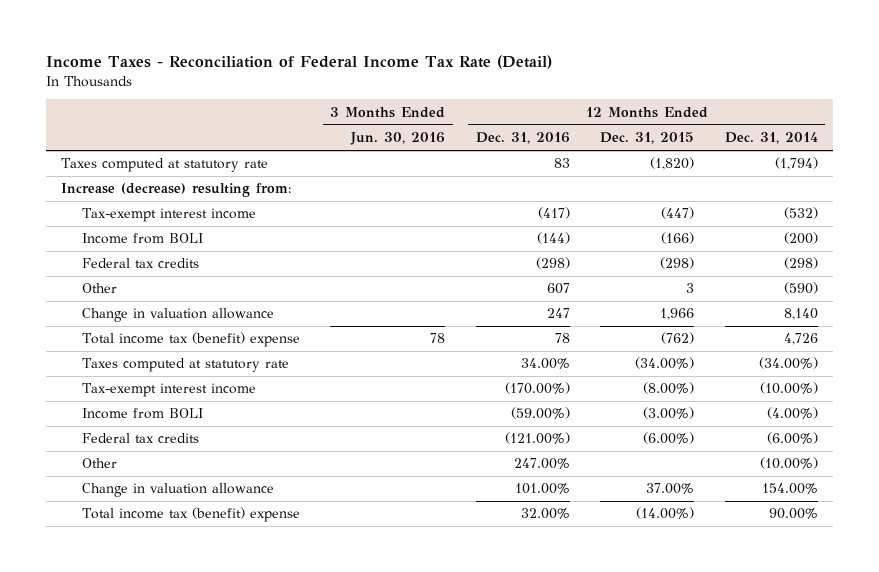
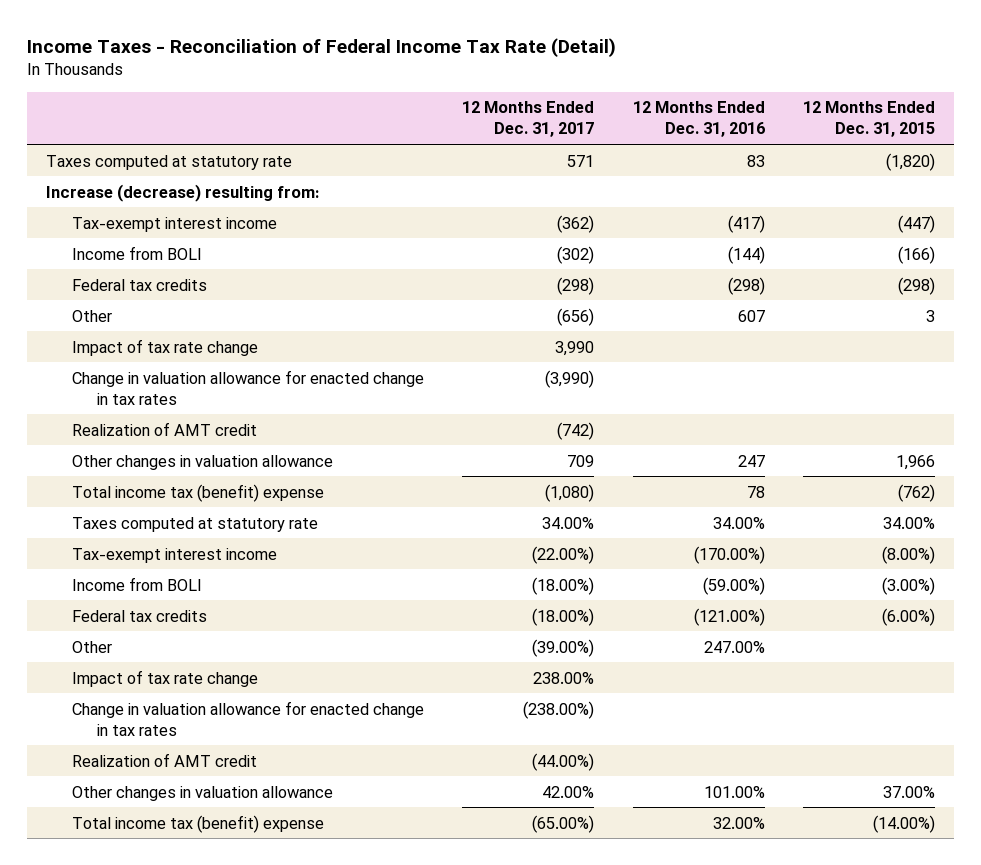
- | 3 Months Ended Jun. 30, 2016 | 12 Months Ended Dec. 31, 2016 | 12 Months Ended Dec. 31, 2015 | 12 Months Ended Dec. 31, 2014
+ | 12 Months Ended Dec. 31, 2017 | 12 Months Ended Dec. 31, 2016 | 12 Months Ended Dec. 31, 2015
- Change in valuation allowance | | 247 | 1,966 | 8,140
+ Impact of tax rate change | 3,990 | |
+ Change in valuation allowance for enacted change in tax rates | (3,990) | |
+ Realization of AMT credit | (742) | |
+ Other changes in valuation allowance | 709 | 247 | 1,966
- Taxes computed at statutory rate | | 34.00% | (34.00%) | (34.00%)
+ Taxes computed at statutory rate | 34.00% | 34.00% | 34.00%
- Change in valuation allowance | | 101.00% | 37.00% | 154.00%
+ Impact of tax rate change | 238.00% | |
+ Change in valuation allowance for enacted change in tax rates | (238.00%) | |
+ Realization of AMT credit | (44.00%) | |
+ Other changes in valuation allowance | 42.00% | 101.00% | 37.00%

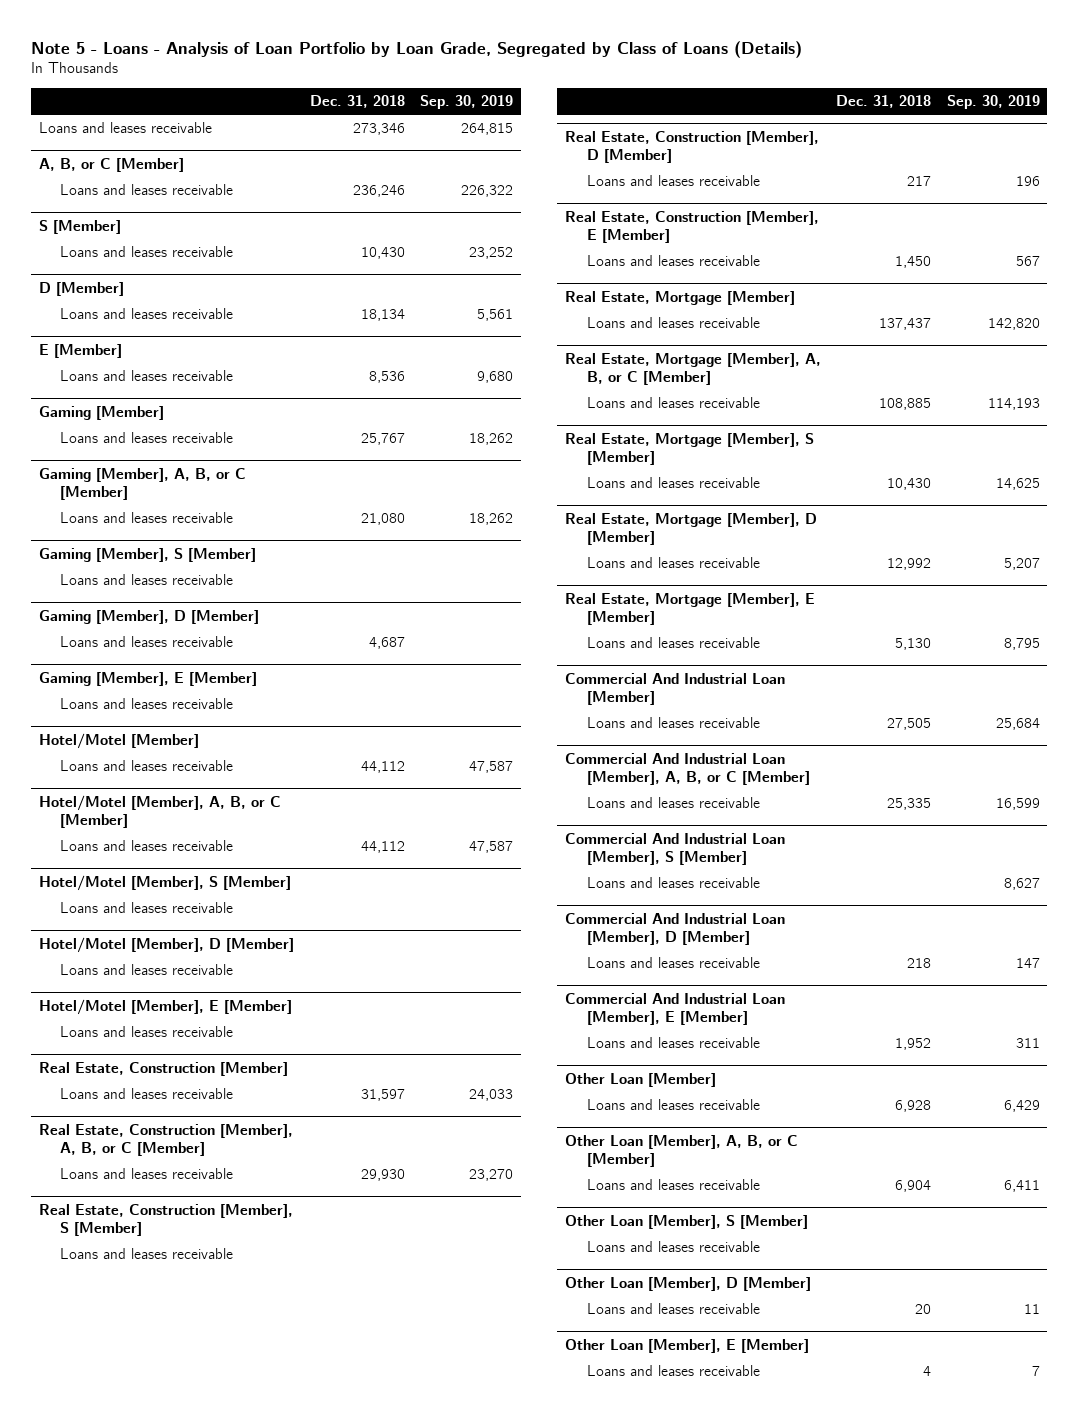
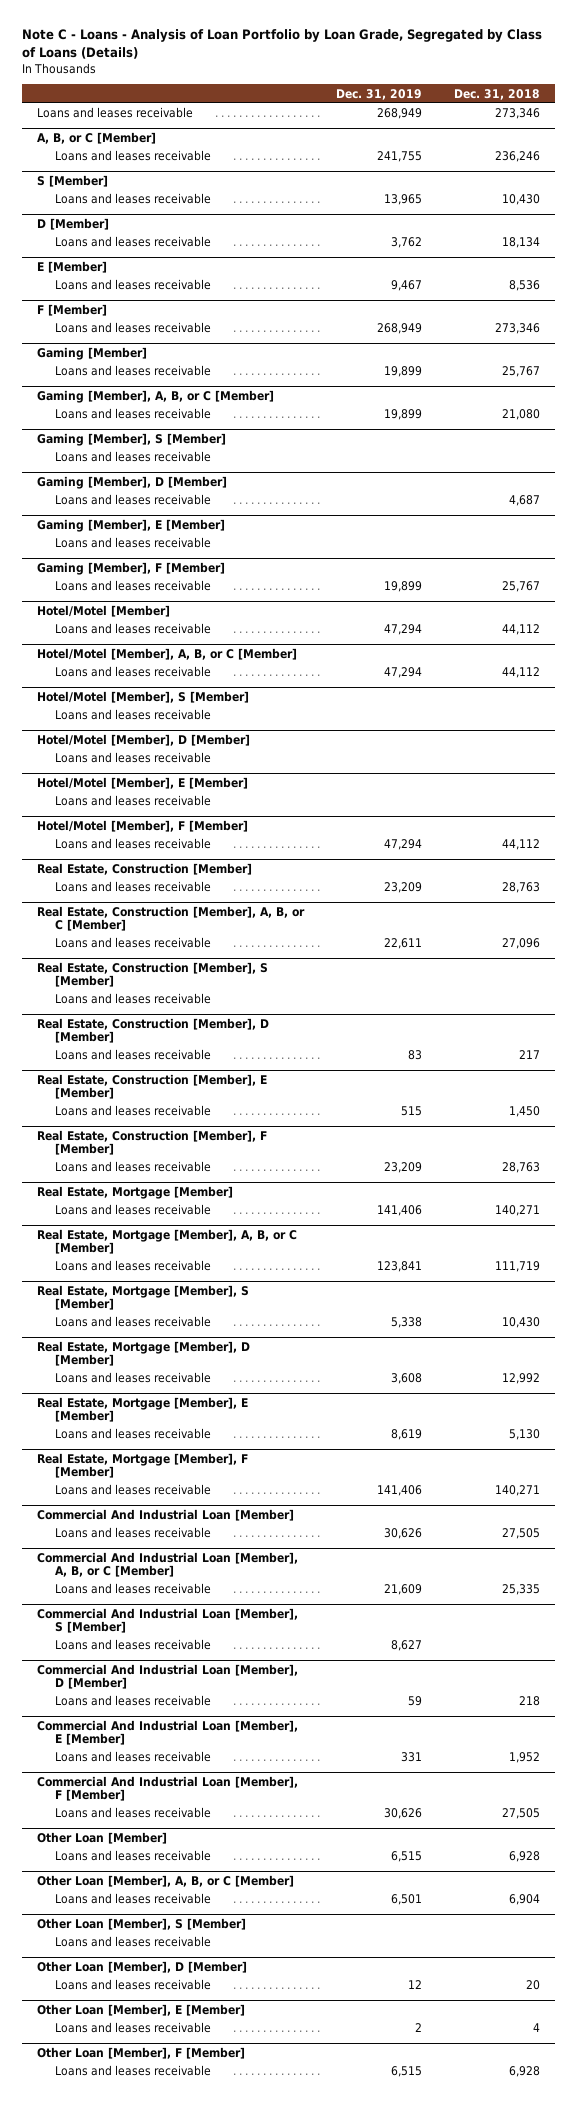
- Note 5 - Loans - Analysis of Loan Portfolio by Loan Grade, Segregated by Class of Loans (Details)
+ Note C - Loans - Analysis of Loan Portfolio by Loan Grade, Segregated by Class of Loans (Details)
- | Dec. 31, 2018 | Sep. 30, 2019
+ | Dec. 31, 2019 | Dec. 31, 2018
+ F [Member]
+ Loans and leases receivable | 268,949 | 273,346
+ Gaming [Member], F [Member]
+ Loans and leases receivable | 19,899 | 25,767
+ Hotel/Motel [Member], F [Member]
+ Loans and leases receivable | 47,294 | 44,112
@ Real Estate, Construction [Member]
- Loans and leases receivable | 31,597 | 24,033
+ Loans and leases receivable | 23,209 | 28,763
@ Real Estate, Construction [Member], A, B, or C [Member]
- Loans and leases receivable | 29,930 | 23,270
+ Loans and leases receivable | 22,611 | 27,096
+ Real Estate, Construction [Member], F [Member]
+ Loans and leases receivable | 23,209 | 28,763
@ Real Estate, Mortgage [Member]
- Loans and leases receivable | 137,437 | 142,820
+ Loans and leases receivable | 141,406 | 140,271
@ Real Estate, Mortgage [Member], A, B, or C [Member]
- Loans and leases receivable | 108,885 | 114,193
+ Loans and leases receivable | 123,841 | 111,719
+ Real Estate, Mortgage [Member], F [Member]
+ Loans and leases receivable | 141,406 | 140,271
+ Commercial And Industrial Loan [Member], F [Member]
+ Loans and leases receivable | 30,626 | 27,505
+ Other Loan [Member], F [Member]
+ Loans and leases receivable | 6,515 | 6,928

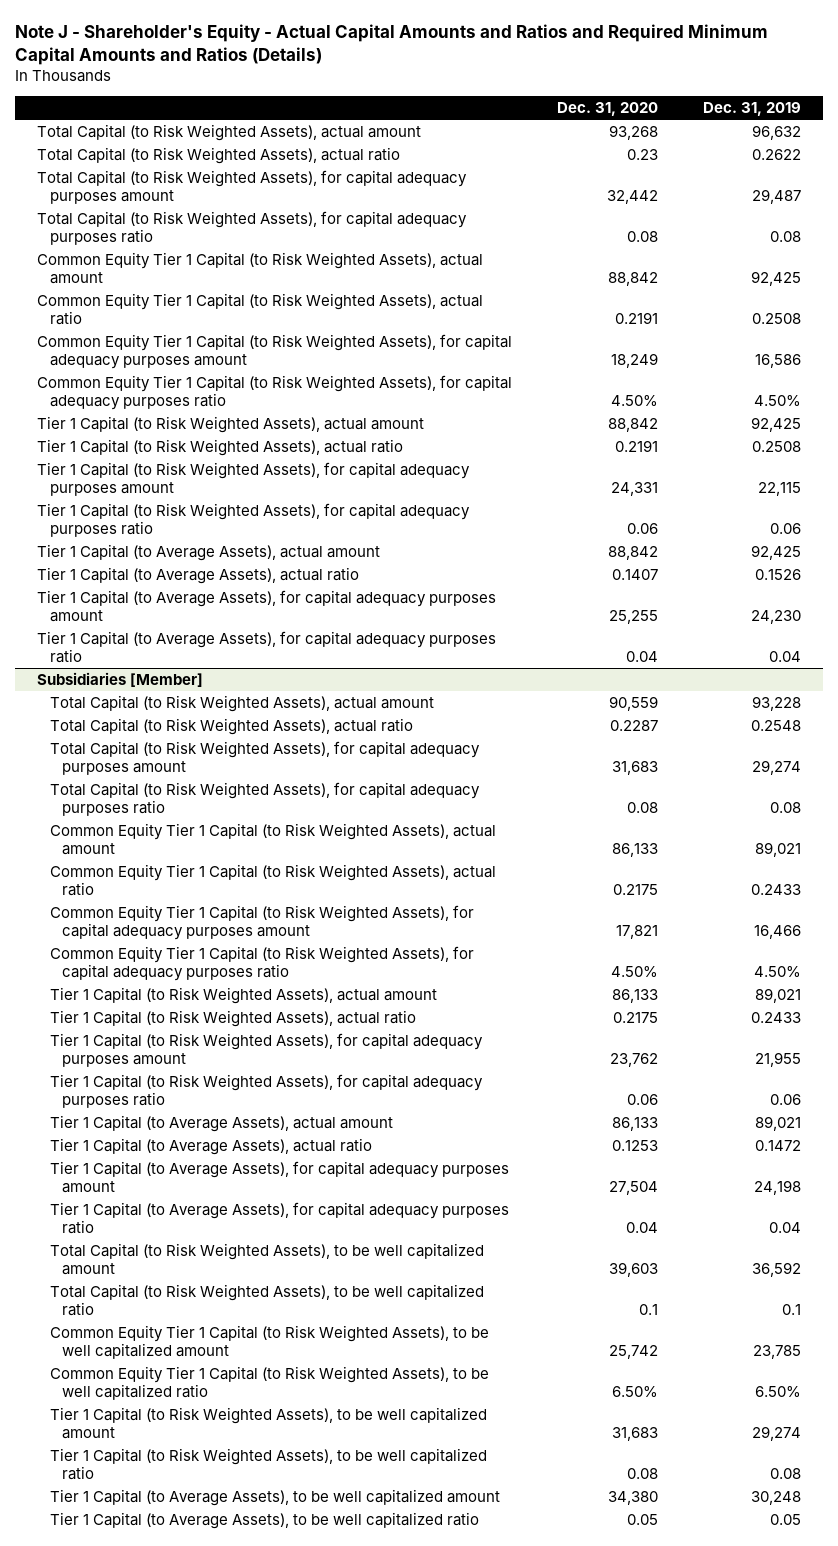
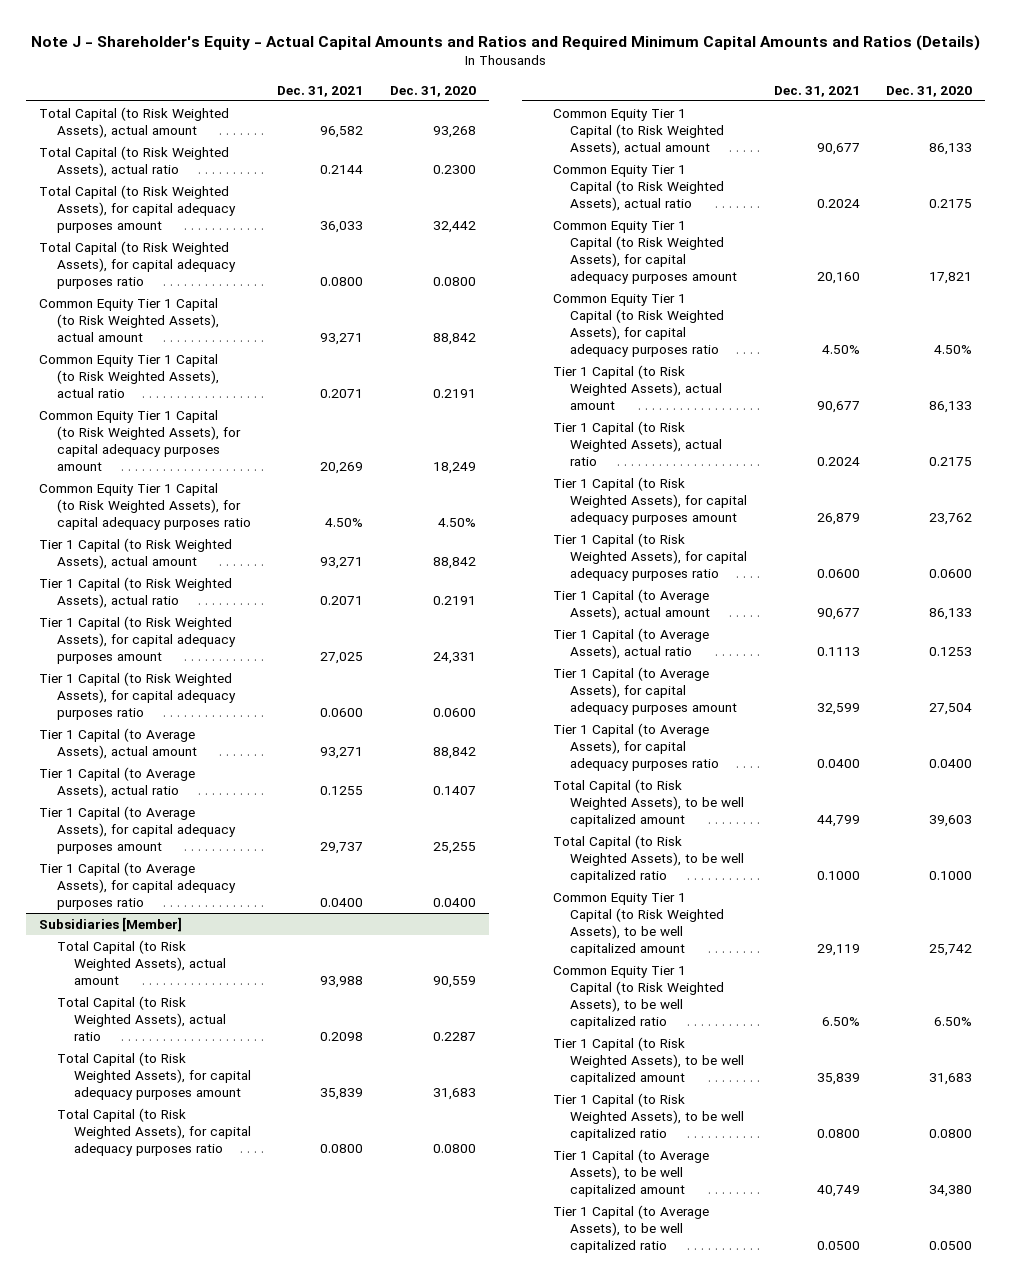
- | Dec. 31, 2020 | Dec. 31, 2019
+ | Dec. 31, 2021 | Dec. 31, 2020
- Total Capital (to Risk Weighted Assets), actual ratio | 0.23 | 0.2622
+ Total Capital (to Risk Weighted Assets), actual ratio | 0.2144 | 0.2300
- Total Capital (to Risk Weighted Assets), for capital adequacy purposes ratio | 0.08 | 0.08
+ Total Capital (to Risk Weighted Assets), for capital adequacy purposes ratio | 0.0800 | 0.0800
- Tier 1 Capital (to Risk Weighted Assets), for capital adequacy purposes ratio | 0.06 | 0.06
+ Tier 1 Capital (to Risk Weighted Assets), for capital adequacy purposes ratio | 0.0600 | 0.0600
- Tier 1 Capital (to Average Assets), for capital adequacy purposes ratio | 0.04 | 0.04
+ Tier 1 Capital (to Average Assets), for capital adequacy purposes ratio | 0.0400 | 0.0400
@ Subsidiaries [Member]
- Total Capital (to Risk Weighted Assets), for capital adequacy purposes ratio | 0.08 | 0.08
+ Total Capital (to Risk Weighted Assets), for capital adequacy purposes ratio | 0.0800 | 0.0800
- Tier 1 Capital (to Risk Weighted Assets), for capital adequacy purposes ratio | 0.06 | 0.06
+ Tier 1 Capital (to Risk Weighted Assets), for capital adequacy purposes ratio | 0.0600 | 0.0600
- Tier 1 Capital (to Average Assets), for capital adequacy purposes ratio | 0.04 | 0.04
+ Tier 1 Capital (to Average Assets), for capital adequacy purposes ratio | 0.0400 | 0.0400
- Total Capital (to Risk Weighted Assets), to be well capitalized ratio | 0.1 | 0.1
+ Total Capital (to Risk Weighted Assets), to be well capitalized ratio | 0.1000 | 0.1000
- Tier 1 Capital (to Risk Weighted Assets), to be well capitalized ratio | 0.08 | 0.08
+ Tier 1 Capital (to Risk Weighted Assets), to be well capitalized ratio | 0.0800 | 0.0800
- Tier 1 Capital (to Average Assets), to be well capitalized ratio | 0.05 | 0.05
+ Tier 1 Capital (to Average Assets), to be well capitalized ratio | 0.0500 | 0.0500

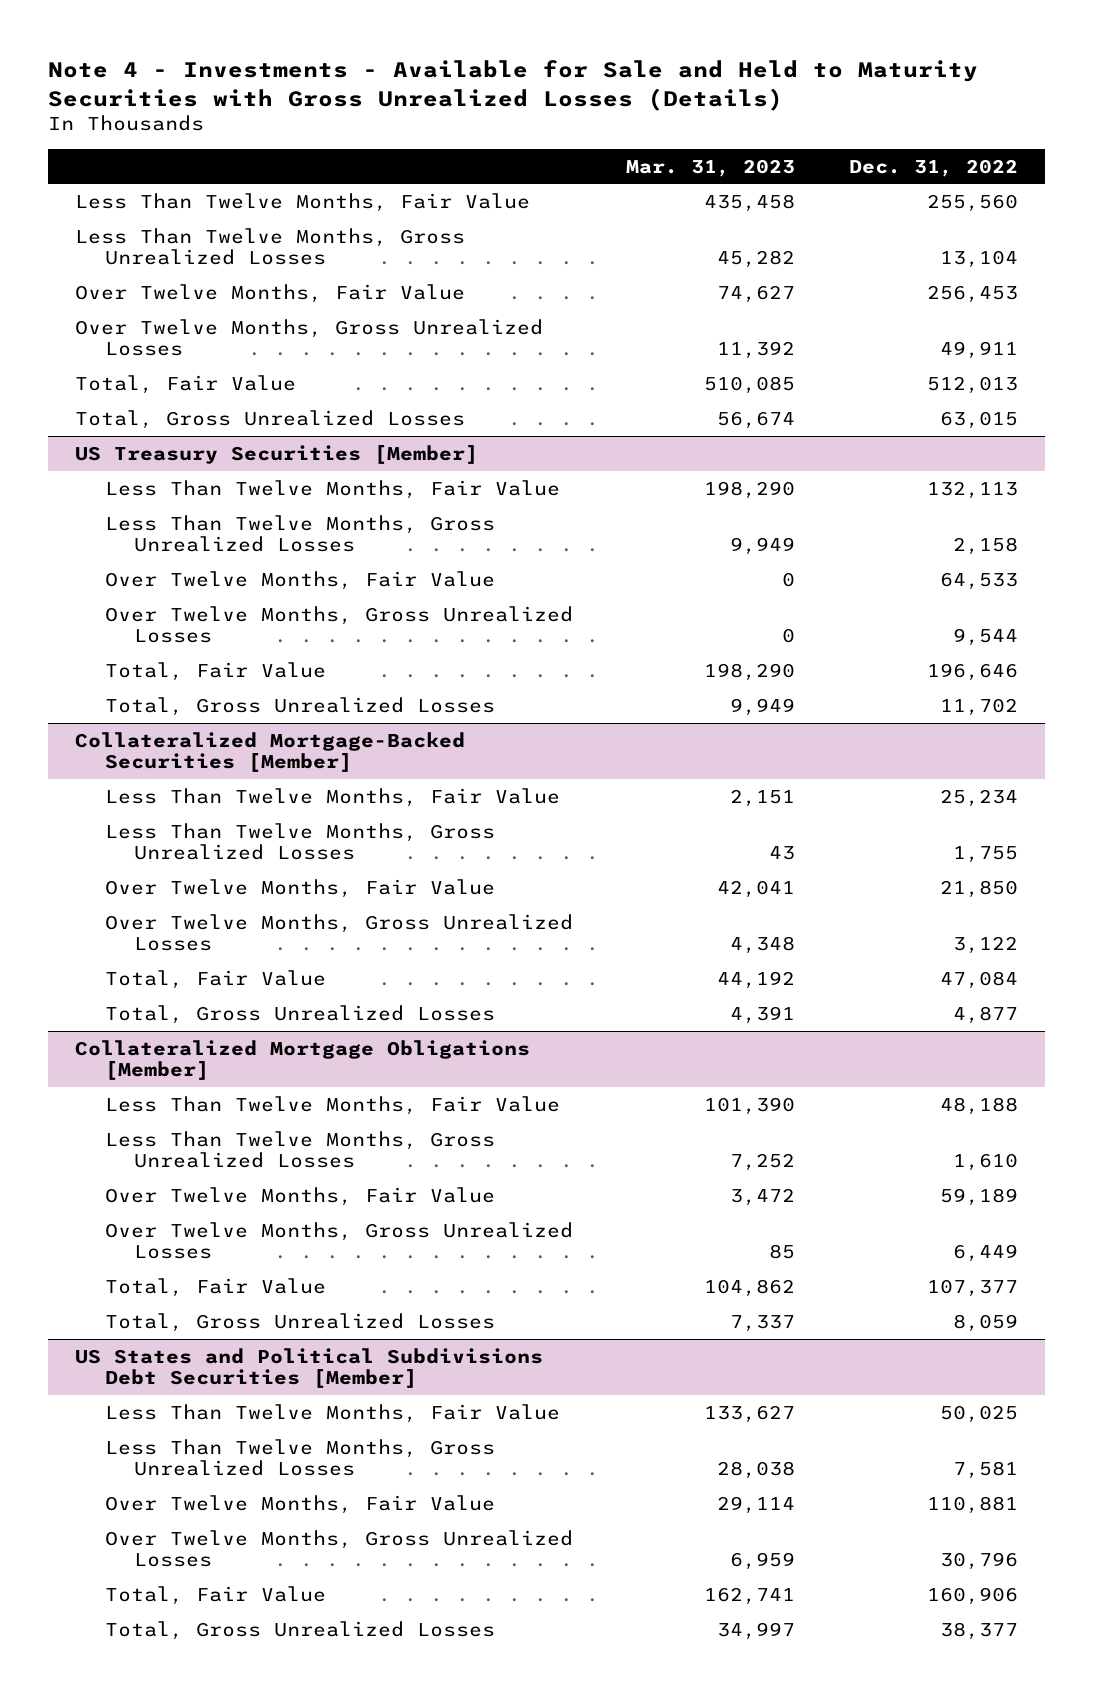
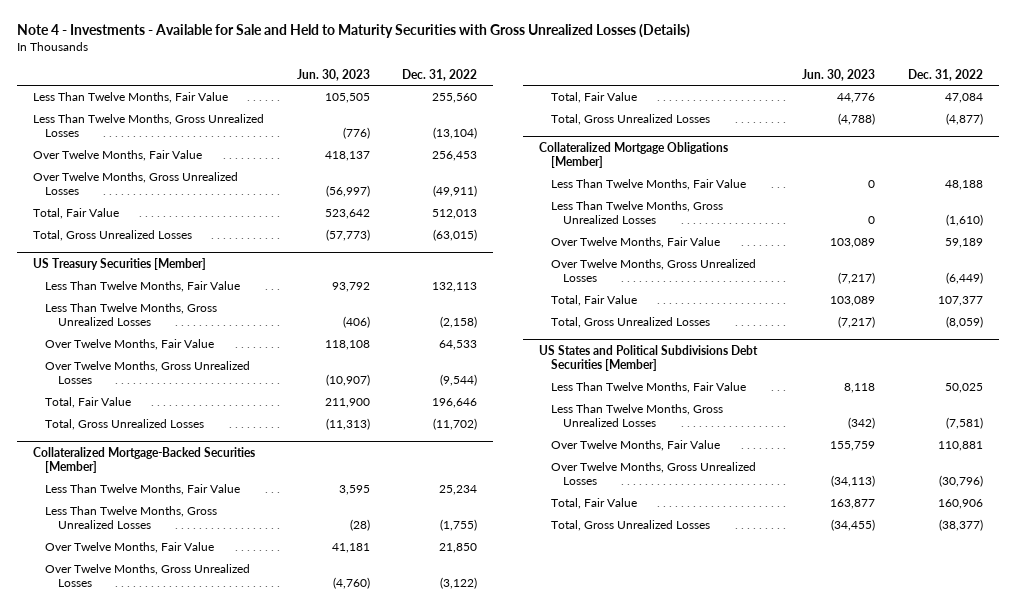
- | Mar. 31, 2023 | Dec. 31, 2022
+ | Jun. 30, 2023 | Dec. 31, 2022
- Less Than Twelve Months, Gross Unrealized Losses | 45,282 | 13,104
+ Less Than Twelve Months, Gross Unrealized Losses | (776) | (13,104)
- Over Twelve Months, Gross Unrealized Losses | 11,392 | 49,911
+ Over Twelve Months, Gross Unrealized Losses | (56,997) | (49,911)
- Total, Gross Unrealized Losses | 56,674 | 63,015
+ Total, Gross Unrealized Losses | (57,773) | (63,015)
@ US Treasury Securities [Member]
- Less Than Twelve Months, Gross Unrealized Losses | 9,949 | 2,158
+ Less Than Twelve Months, Gross Unrealized Losses | (406) | (2,158)
- Over Twelve Months, Gross Unrealized Losses | 0 | 9,544
+ Over Twelve Months, Gross Unrealized Losses | (10,907) | (9,544)
- Total, Gross Unrealized Losses | 9,949 | 11,702
+ Total, Gross Unrealized Losses | (11,313) | (11,702)
@ Collateralized Mortgage-Backed Securities [Member]
- Less Than Twelve Months, Gross Unrealized Losses | 43 | 1,755
+ Less Than Twelve Months, Gross Unrealized Losses | (28) | (1,755)
- Over Twelve Months, Gross Unrealized Losses | 4,348 | 3,122
+ Over Twelve Months, Gross Unrealized Losses | (4,760) | (3,122)
- Total, Gross Unrealized Losses | 4,391 | 4,877
+ Total, Gross Unrealized Losses | (4,788) | (4,877)
@ Collateralized Mortgage Obligations [Member]
- Less Than Twelve Months, Gross Unrealized Losses | 7,252 | 1,610
+ Less Than Twelve Months, Gross Unrealized Losses | 0 | (1,610)
- Over Twelve Months, Gross Unrealized Losses | 85 | 6,449
+ Over Twelve Months, Gross Unrealized Losses | (7,217) | (6,449)
- Total, Gross Unrealized Losses | 7,337 | 8,059
+ Total, Gross Unrealized Losses | (7,217) | (8,059)
@ US States and Political Subdivisions Debt Securities [Member]
- Less Than Twelve Months, Gross Unrealized Losses | 28,038 | 7,581
+ Less Than Twelve Months, Gross Unrealized Losses | (342) | (7,581)
- Over Twelve Months, Gross Unrealized Losses | 6,959 | 30,796
+ Over Twelve Months, Gross Unrealized Losses | (34,113) | (30,796)
- Total, Gross Unrealized Losses | 34,997 | 38,377
+ Total, Gross Unrealized Losses | (34,455) | (38,377)

